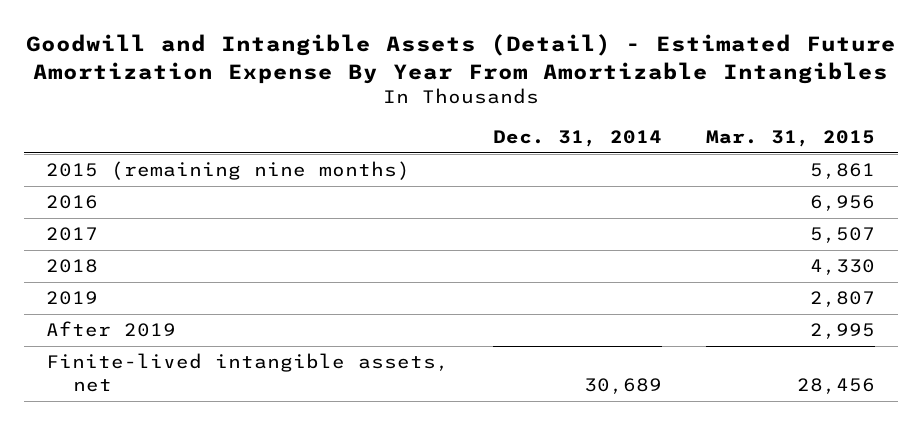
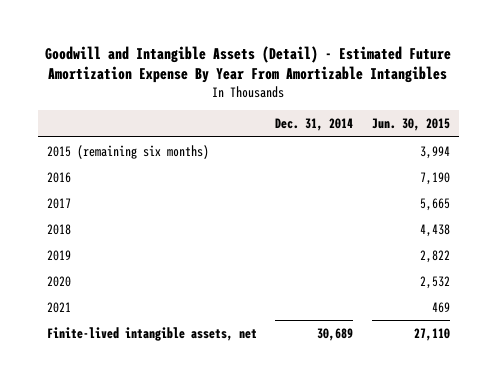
- | Dec. 31, 2014 | Mar. 31, 2015
+ | Dec. 31, 2014 | Jun. 30, 2015
- 2015 (remaining nine months) | | 5,861
+ 2015 (remaining six months) | | 3,994
- After 2019 | | 2,995
+ 2020 | | 2,532
+ 2021 | | 469

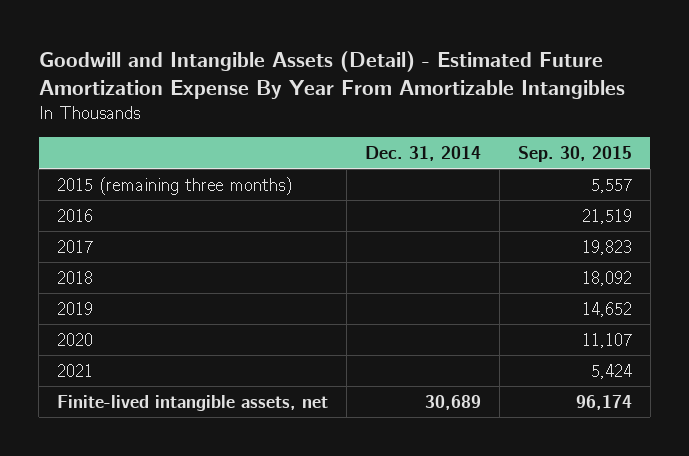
- | Dec. 31, 2014 | Jun. 30, 2015
+ | Dec. 31, 2014 | Sep. 30, 2015
- 2015 (remaining six months) | | 3,994
+ 2015 (remaining three months) | | 5,557

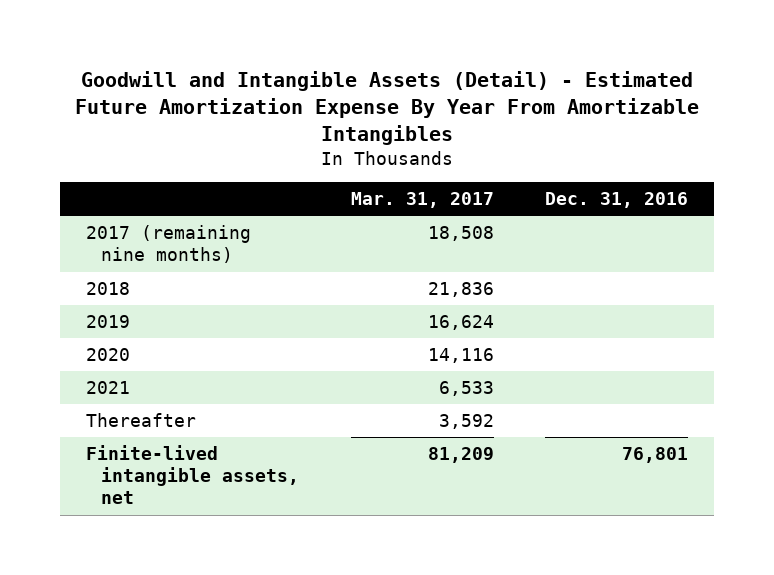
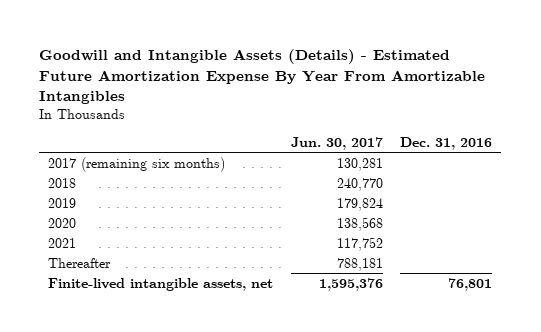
- Goodwill and Intangible Assets (Detail) - Estimated Future Amortization Expense By Year From Amortizable Intangibles
+ Goodwill and Intangible Assets (Details) - Estimated Future Amortization Expense By Year From Amortizable Intangibles
- | Mar. 31, 2017 | Dec. 31, 2016
+ | Jun. 30, 2017 | Dec. 31, 2016
- 2017 (remaining nine months) | 18,508 |
+ 2017 (remaining six months) | 130,281 |

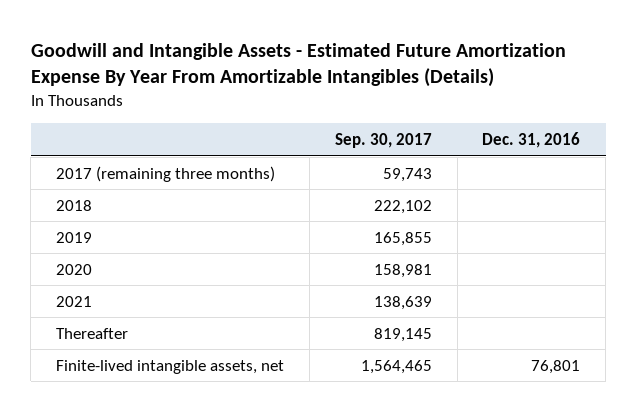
- Goodwill and Intangible Assets (Details) - Estimated Future Amortization Expense By Year From Amortizable Intangibles
+ Goodwill and Intangible Assets - Estimated Future Amortization Expense By Year From Amortizable Intangibles (Details)
- | Jun. 30, 2017 | Dec. 31, 2016
+ | Sep. 30, 2017 | Dec. 31, 2016
- 2017 (remaining six months) | 130,281 |
+ 2017 (remaining three months) | 59,743 |

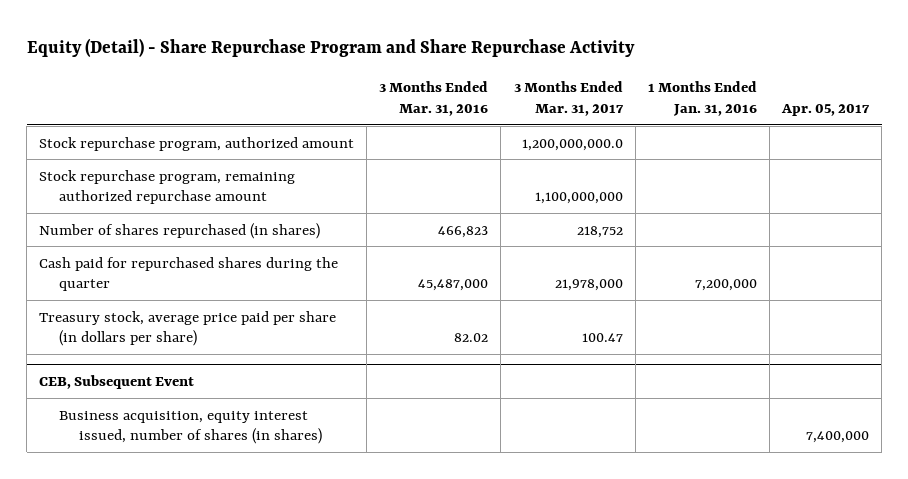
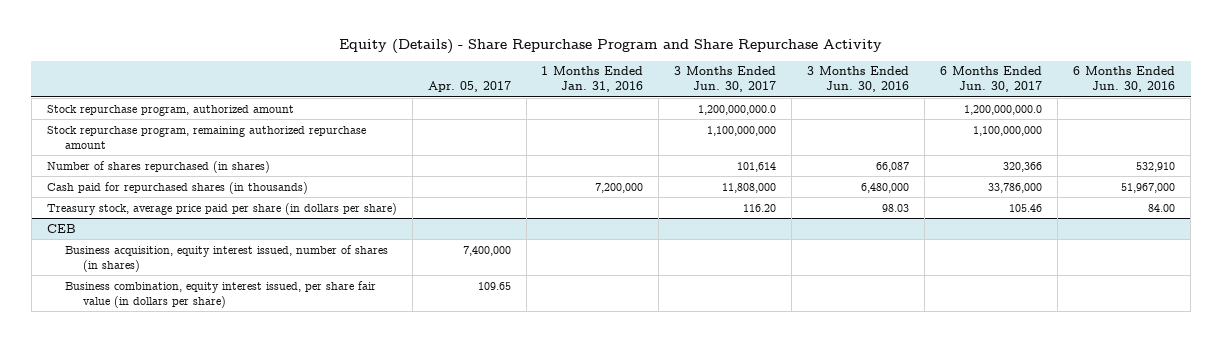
- Equity (Detail) - Share Repurchase Program and Share Repurchase Activity
+ Equity (Details) - Share Repurchase Program and Share Repurchase Activity
- | 3 Months Ended Mar. 31, 2016 | 3 Months Ended Mar. 31, 2017 | 1 Months Ended Jan. 31, 2016 | Apr. 05, 2017
+ | Apr. 05, 2017 | 1 Months Ended Jan. 31, 2016 | 3 Months Ended Jun. 30, 2017 | 3 Months Ended Jun. 30, 2016 | 6 Months Ended Jun. 30, 2017 | 6 Months Ended Jun. 30, 2016
- Cash paid for repurchased shares during the quarter | 45,487,000 | 21,978,000 | 7,200,000 |
+ Cash paid for repurchased shares (in thousands) | | 7,200,000 | 11,808,000 | 6,480,000 | 33,786,000 | 51,967,000
- CEB, Subsequent Event
+ CEB
+ Business combination, equity interest issued, per share fair value (in dollars per share) | 109.65 | | | | |

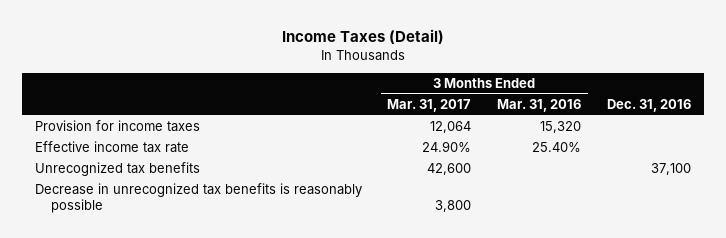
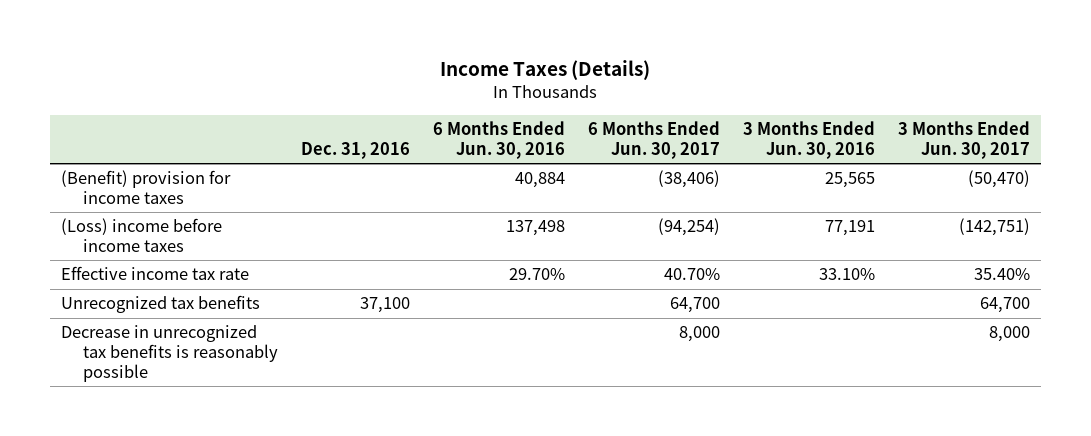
- Income Taxes (Detail)
+ Income Taxes (Details)
- | 3 Months Ended Mar. 31, 2017 | 3 Months Ended Mar. 31, 2016 | Dec. 31, 2016
+ | Dec. 31, 2016 | 6 Months Ended Jun. 30, 2016 | 6 Months Ended Jun. 30, 2017 | 3 Months Ended Jun. 30, 2016 | 3 Months Ended Jun. 30, 2017
- Provision for income taxes | 12,064 | 15,320 |
+ (Benefit) provision for income taxes | | 40,884 | (38,406) | 25,565 | (50,470)
+ (Loss) income before income taxes | | 137,498 | (94,254) | 77,191 | (142,751)

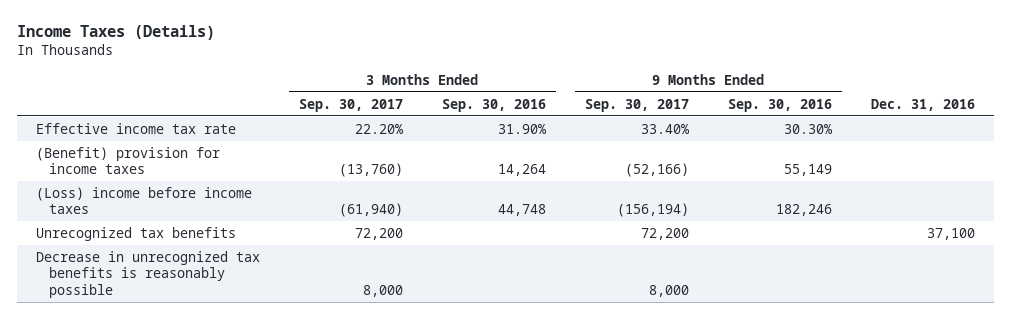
- | Dec. 31, 2016 | 6 Months Ended Jun. 30, 2016 | 6 Months Ended Jun. 30, 2017 | 3 Months Ended Jun. 30, 2016 | 3 Months Ended Jun. 30, 2017
+ | 3 Months Ended Sep. 30, 2017 | 3 Months Ended Sep. 30, 2016 | 9 Months Ended Sep. 30, 2017 | 9 Months Ended Sep. 30, 2016 | Dec. 31, 2016
moved up: Effective income tax rate | 22.20% | 31.90% | 33.40% | 30.30% |

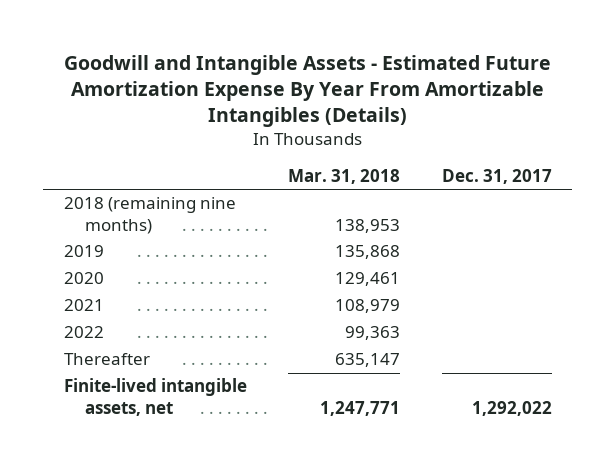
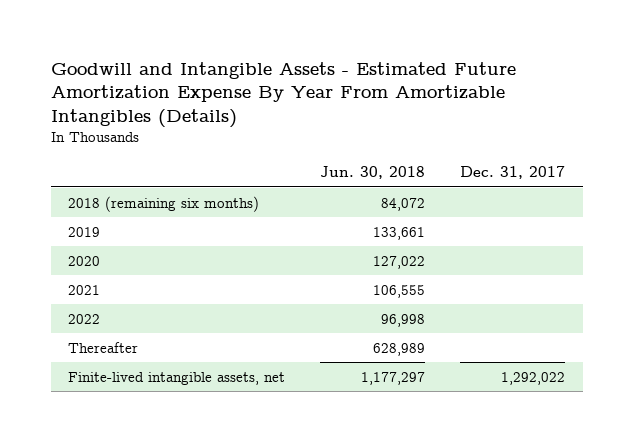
- | Mar. 31, 2018 | Dec. 31, 2017
+ | Jun. 30, 2018 | Dec. 31, 2017
- 2018 (remaining nine months) | 138,953 |
+ 2018 (remaining six months) | 84,072 |

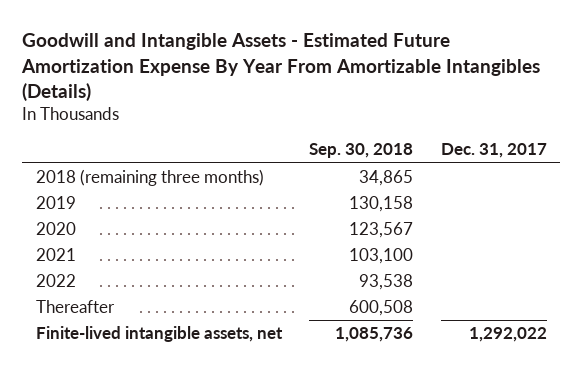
- | Jun. 30, 2018 | Dec. 31, 2017
+ | Sep. 30, 2018 | Dec. 31, 2017
- 2018 (remaining six months) | 84,072 |
+ 2018 (remaining three months) | 34,865 |

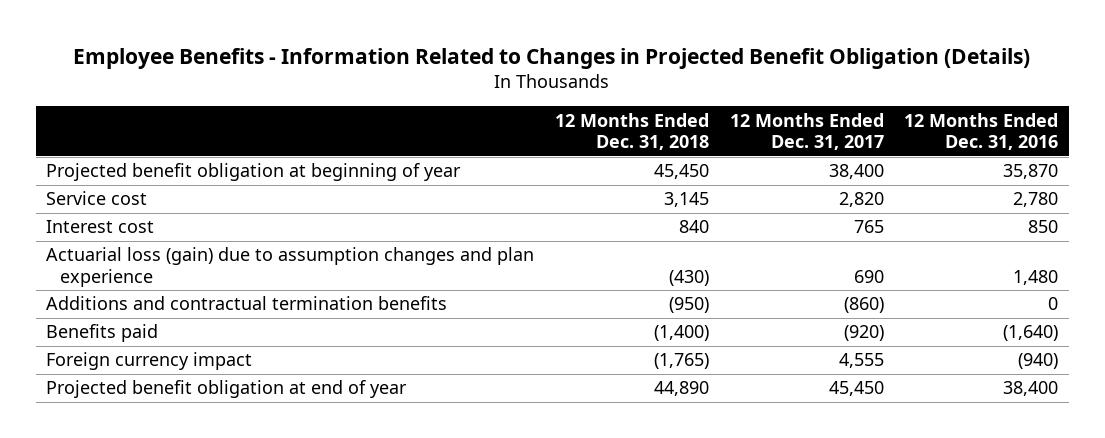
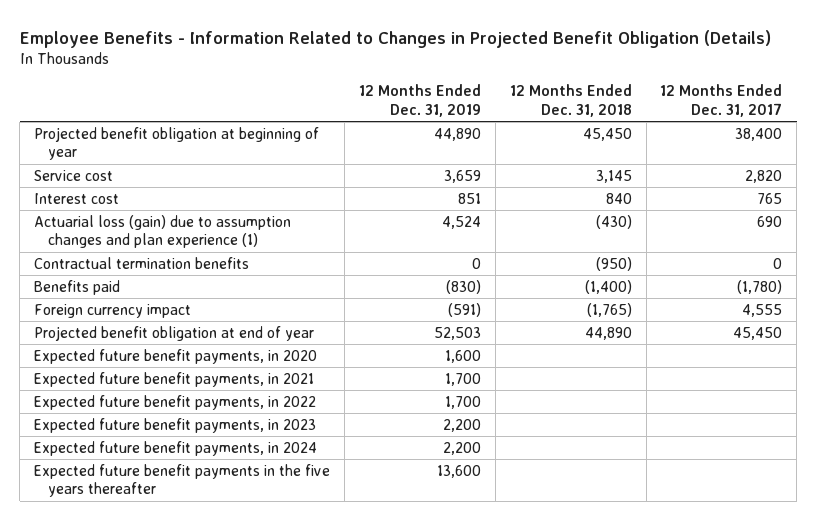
- | 12 Months Ended Dec. 31, 2018 | 12 Months Ended Dec. 31, 2017 | 12 Months Ended Dec. 31, 2016
+ | 12 Months Ended Dec. 31, 2019 | 12 Months Ended Dec. 31, 2018 | 12 Months Ended Dec. 31, 2017
- Actuarial loss (gain) due to assumption changes and plan experience | (430) | 690 | 1,480
- Additions and contractual termination benefits | (950) | (860) | 0
- Benefits paid | (1,400) | (920) | (1,640)
+ Actuarial loss (gain) due to assumption changes and plan experience (1) | 4,524 | (430) | 690
+ Contractual termination benefits | 0 | (950) | 0
+ Benefits paid | (830) | (1,400) | (1,780)
+ Expected future benefit payments, in 2020 | 1,600 | |
+ Expected future benefit payments, in 2021 | 1,700 | |
+ Expected future benefit payments, in 2022 | 1,700 | |
+ Expected future benefit payments, in 2023 | 2,200 | |
+ Expected future benefit payments, in 2024 | 2,200 | |
+ Expected future benefit payments in the five years thereafter | 13,600 | |

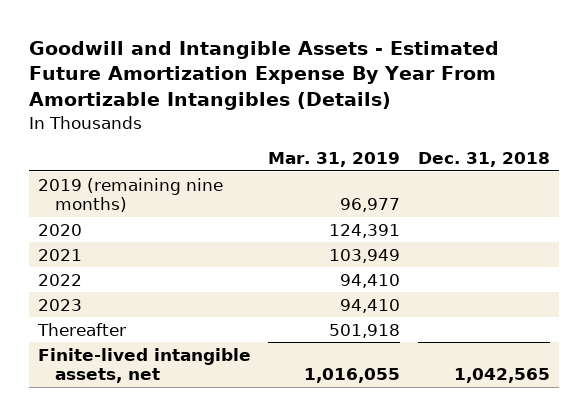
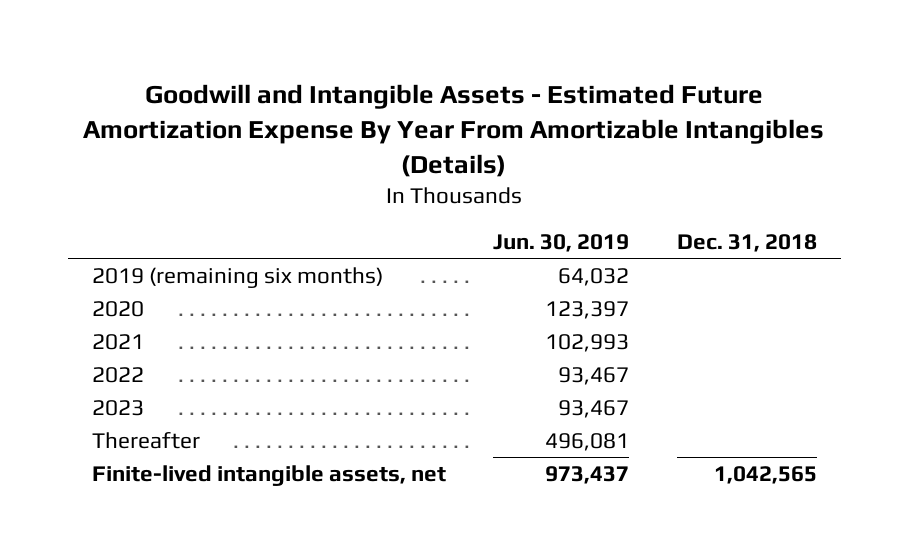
- | Mar. 31, 2019 | Dec. 31, 2018
+ | Jun. 30, 2019 | Dec. 31, 2018
- 2019 (remaining nine months) | 96,977 |
+ 2019 (remaining six months) | 64,032 |

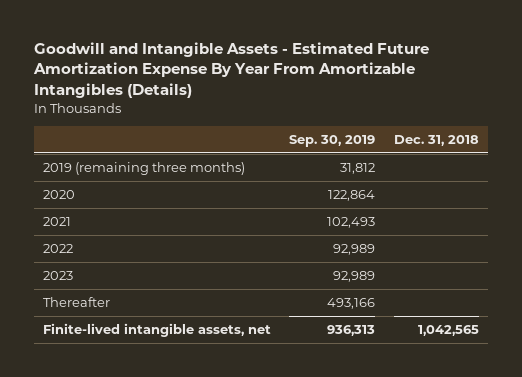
- | Jun. 30, 2019 | Dec. 31, 2018
+ | Sep. 30, 2019 | Dec. 31, 2018
- 2019 (remaining six months) | 64,032 |
+ 2019 (remaining three months) | 31,812 |

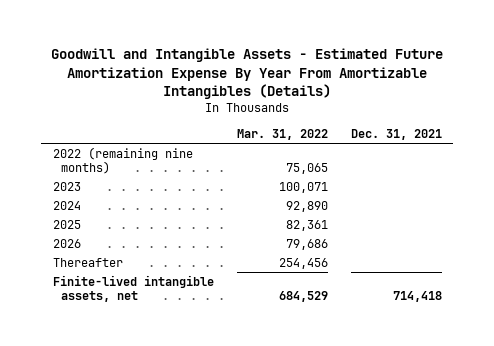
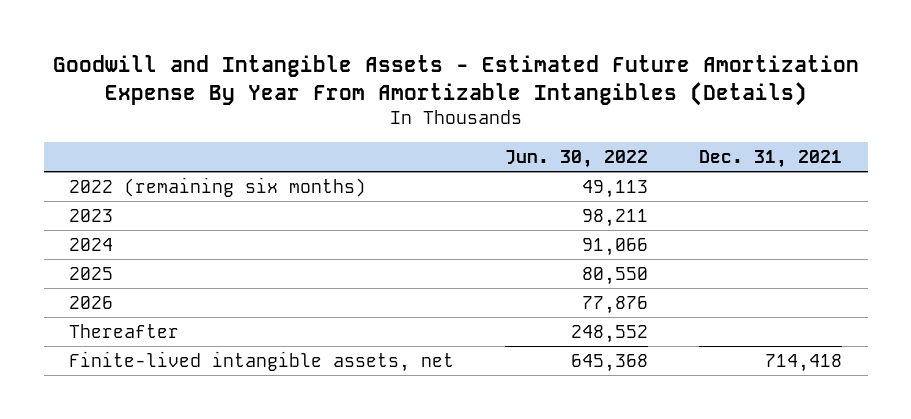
- | Mar. 31, 2022 | Dec. 31, 2021
+ | Jun. 30, 2022 | Dec. 31, 2021
- 2022 (remaining nine months) | 75,065 |
+ 2022 (remaining six months) | 49,113 |

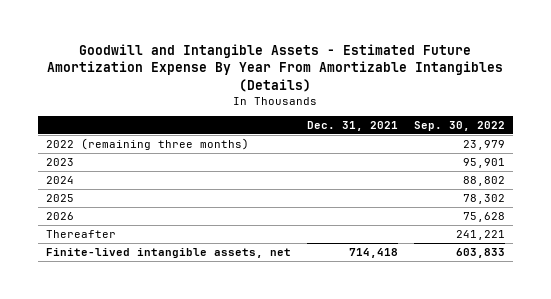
- | Jun. 30, 2022 | Dec. 31, 2021
+ | Dec. 31, 2021 | Sep. 30, 2022
- 2022 (remaining six months) | 49,113 |
+ 2022 (remaining three months) | | 23,979

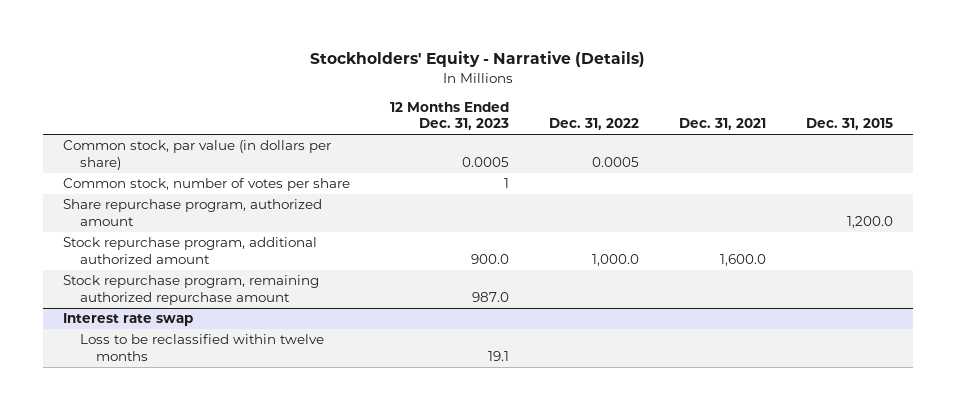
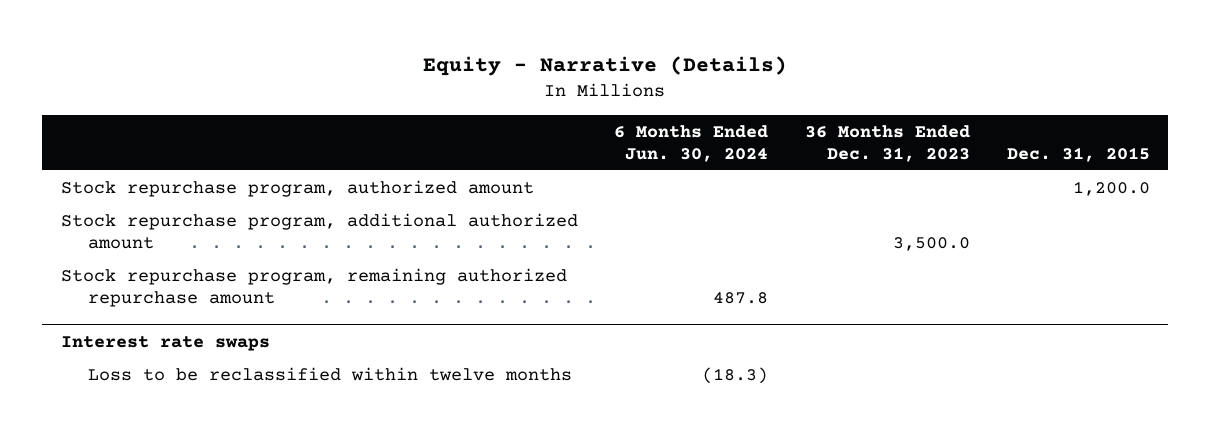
- Stockholders' Equity - Narrative (Details)
+ Equity - Narrative (Details)
- | 12 Months Ended Dec. 31, 2023 | Dec. 31, 2022 | Dec. 31, 2021 | Dec. 31, 2015
+ | 6 Months Ended Jun. 30, 2024 | 36 Months Ended Dec. 31, 2023 | Dec. 31, 2015
- Common stock, par value (in dollars per share) | 0.0005 | 0.0005 | |
- Common stock, number of votes per share | 1 | | |
- Share repurchase program, authorized amount | | | | 1,200.0
+ Stock repurchase program, authorized amount | | | 1,200.0
- Interest rate swap
+ Interest rate swaps

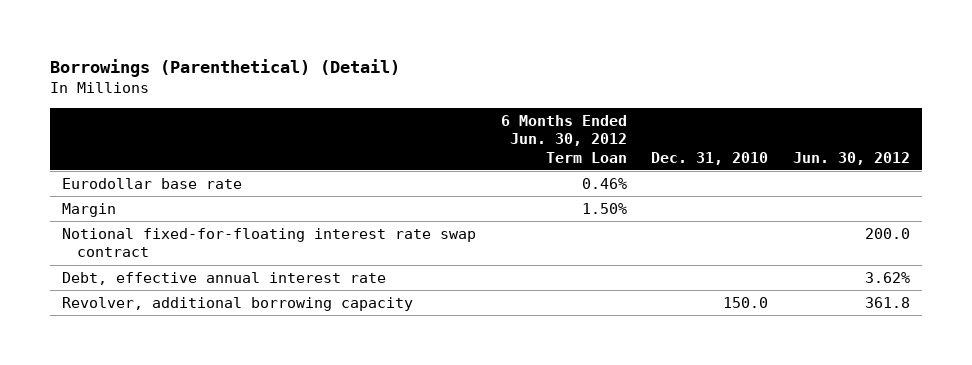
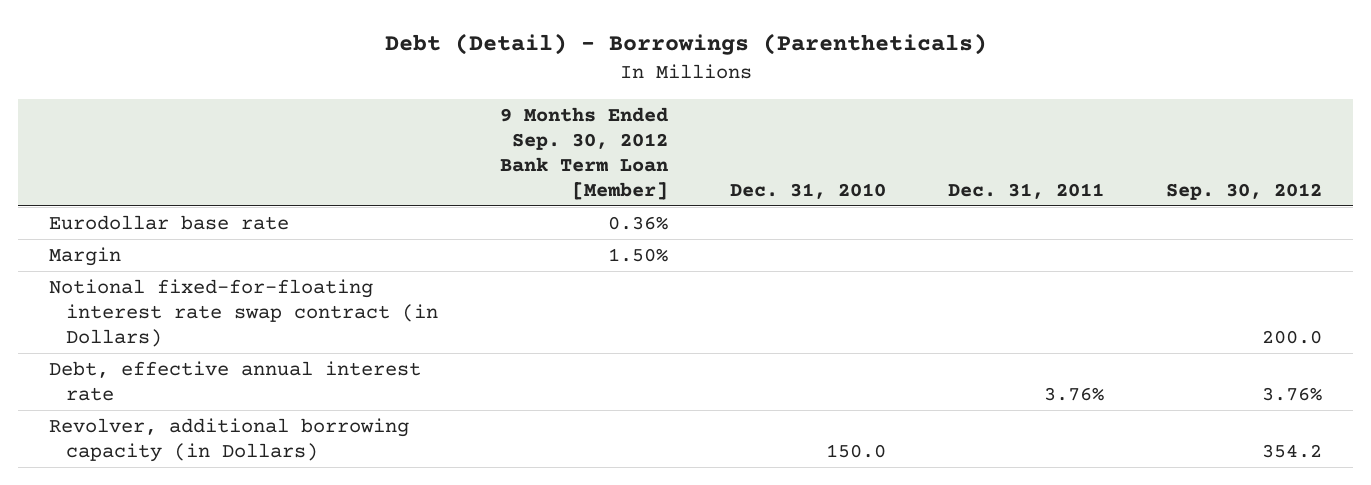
- Borrowings (Parenthetical) (Detail)
+ Debt (Detail) - Borrowings (Parentheticals)
- | 6 Months Ended Jun. 30, 2012 Term Loan | Dec. 31, 2010 | Jun. 30, 2012
+ | 9 Months Ended Sep. 30, 2012 Bank Term Loan [Member] | Dec. 31, 2010 | Dec. 31, 2011 | Sep. 30, 2012
- Notional fixed-for-floating interest rate swap contract | | | 200.0
+ Notional fixed-for-floating interest rate swap contract (in Dollars) | | | | 200.0
- Revolver, additional borrowing capacity | | 150.0 | 361.8
+ Revolver, additional borrowing capacity (in Dollars) | | 150.0 | | 354.2

